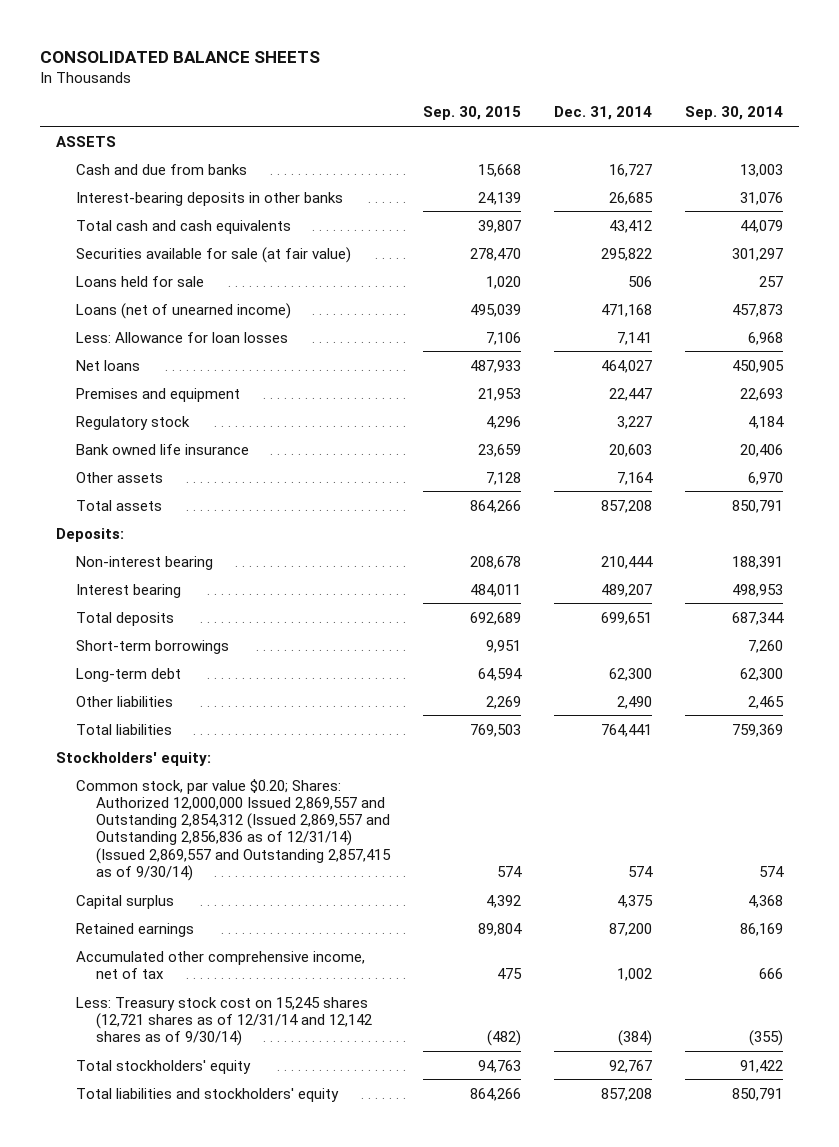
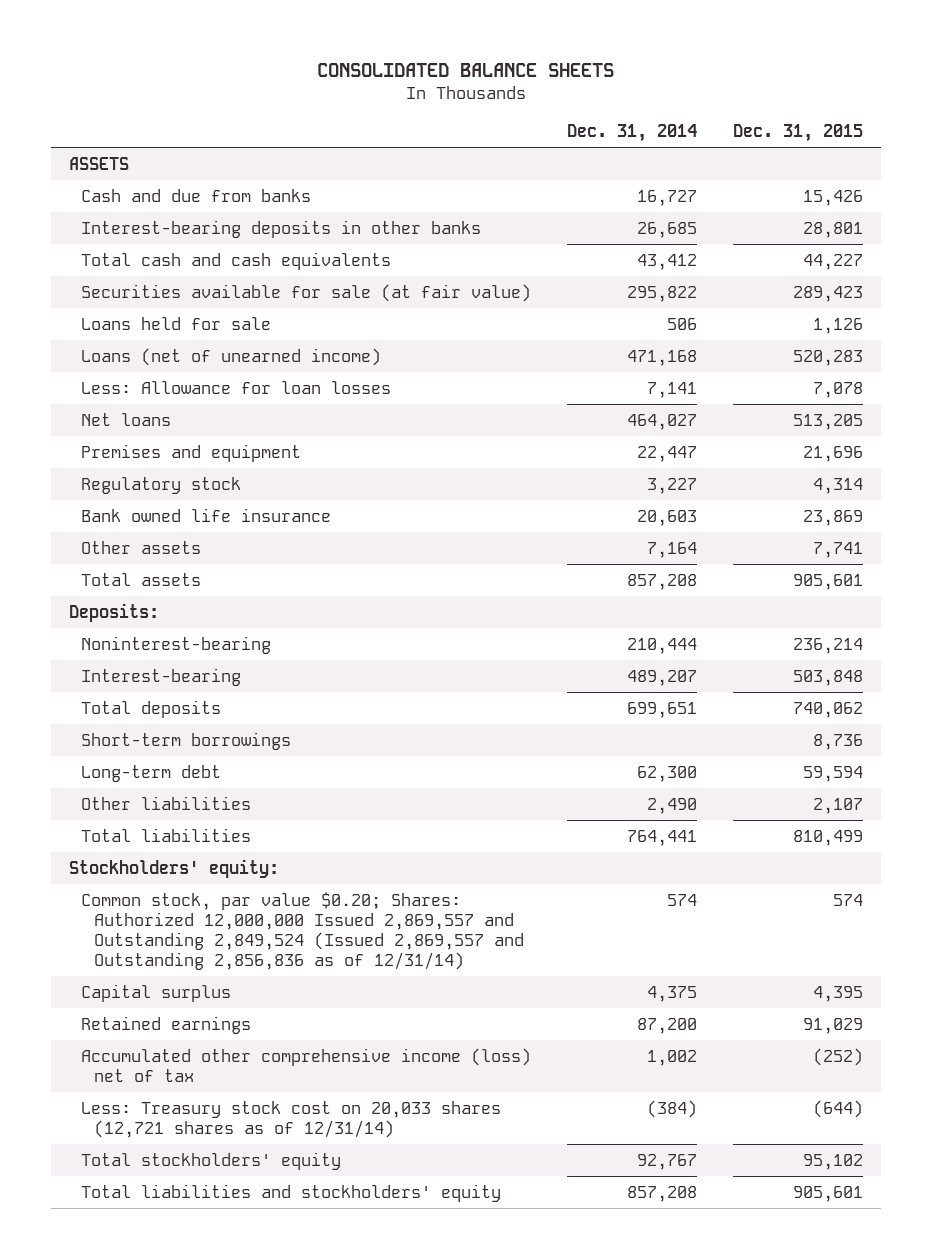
- | Sep. 30, 2015 | Dec. 31, 2014 | Sep. 30, 2014
+ | Dec. 31, 2014 | Dec. 31, 2015
- Non-interest bearing | 208,678 | 210,444 | 188,391
- Interest bearing | 484,011 | 489,207 | 498,953
+ Noninterest-bearing | 210,444 | 236,214
+ Interest-bearing | 489,207 | 503,848
- Common stock, par value $0.20; Shares: Authorized 12,000,000 Issued 2,869,557 and Outstanding 2,854,312 (Issued 2,869,557 and Outstanding 2,856,836 as of 12/31/14) (Issued 2,869,557 and Outstanding 2,857,415 as of 9/30/14) | 574 | 574 | 574
+ Common stock, par value $0.20; Shares: Authorized 12,000,000 Issued 2,869,557 and Outstanding 2,849,524 (Issued 2,869,557 and Outstanding 2,856,836 as of 12/31/14) | 574 | 574
- Accumulated other comprehensive income, net of tax | 475 | 1,002 | 666
- Less: Treasury stock cost on 15,245 shares (12,721 shares as of 12/31/14 and 12,142 shares as of 9/30/14) | (482) | (384) | (355)
+ Accumulated other comprehensive income (loss) net of tax | 1,002 | (252)
+ Less: Treasury stock cost on 20,033 shares (12,721 shares as of 12/31/14) | (384) | (644)

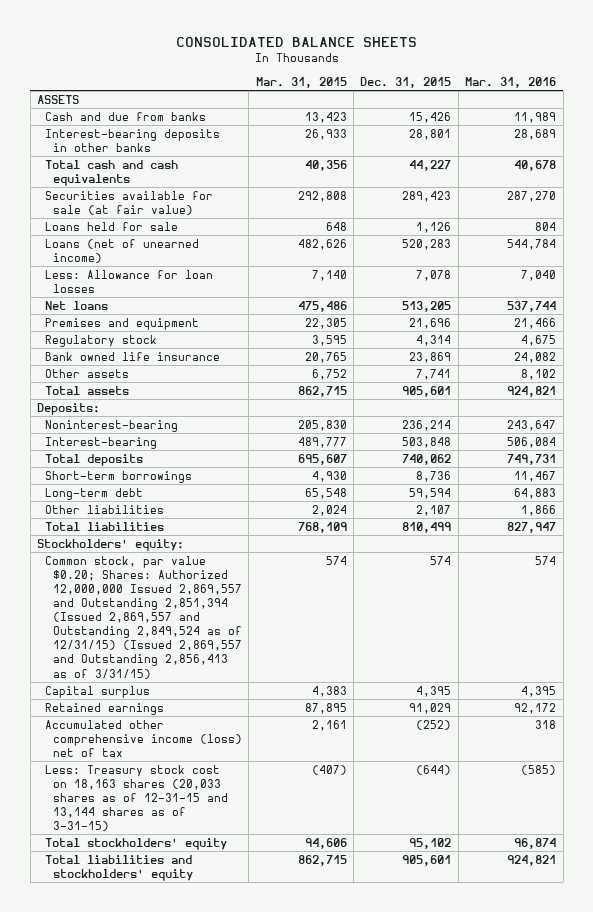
- | Dec. 31, 2014 | Dec. 31, 2015
+ | Mar. 31, 2015 | Dec. 31, 2015 | Mar. 31, 2016
- Common stock, par value $0.20; Shares: Authorized 12,000,000 Issued 2,869,557 and Outstanding 2,849,524 (Issued 2,869,557 and Outstanding 2,856,836 as of 12/31/14) | 574 | 574
+ Common stock, par value $0.20; Shares: Authorized 12,000,000 Issued 2,869,557 and Outstanding 2,851,394 (Issued 2,869,557 and Outstanding 2,849,524 as of 12/31/15) (Issued 2,869,557 and Outstanding 2,856,413 as of 3/31/15) | 574 | 574 | 574
- Less: Treasury stock cost on 20,033 shares (12,721 shares as of 12/31/14) | (384) | (644)
+ Less: Treasury stock cost on 18,163 shares (20,033 shares as of 12-31-15 and 13,144 shares as of 3-31-15) | (407) | (644) | (585)

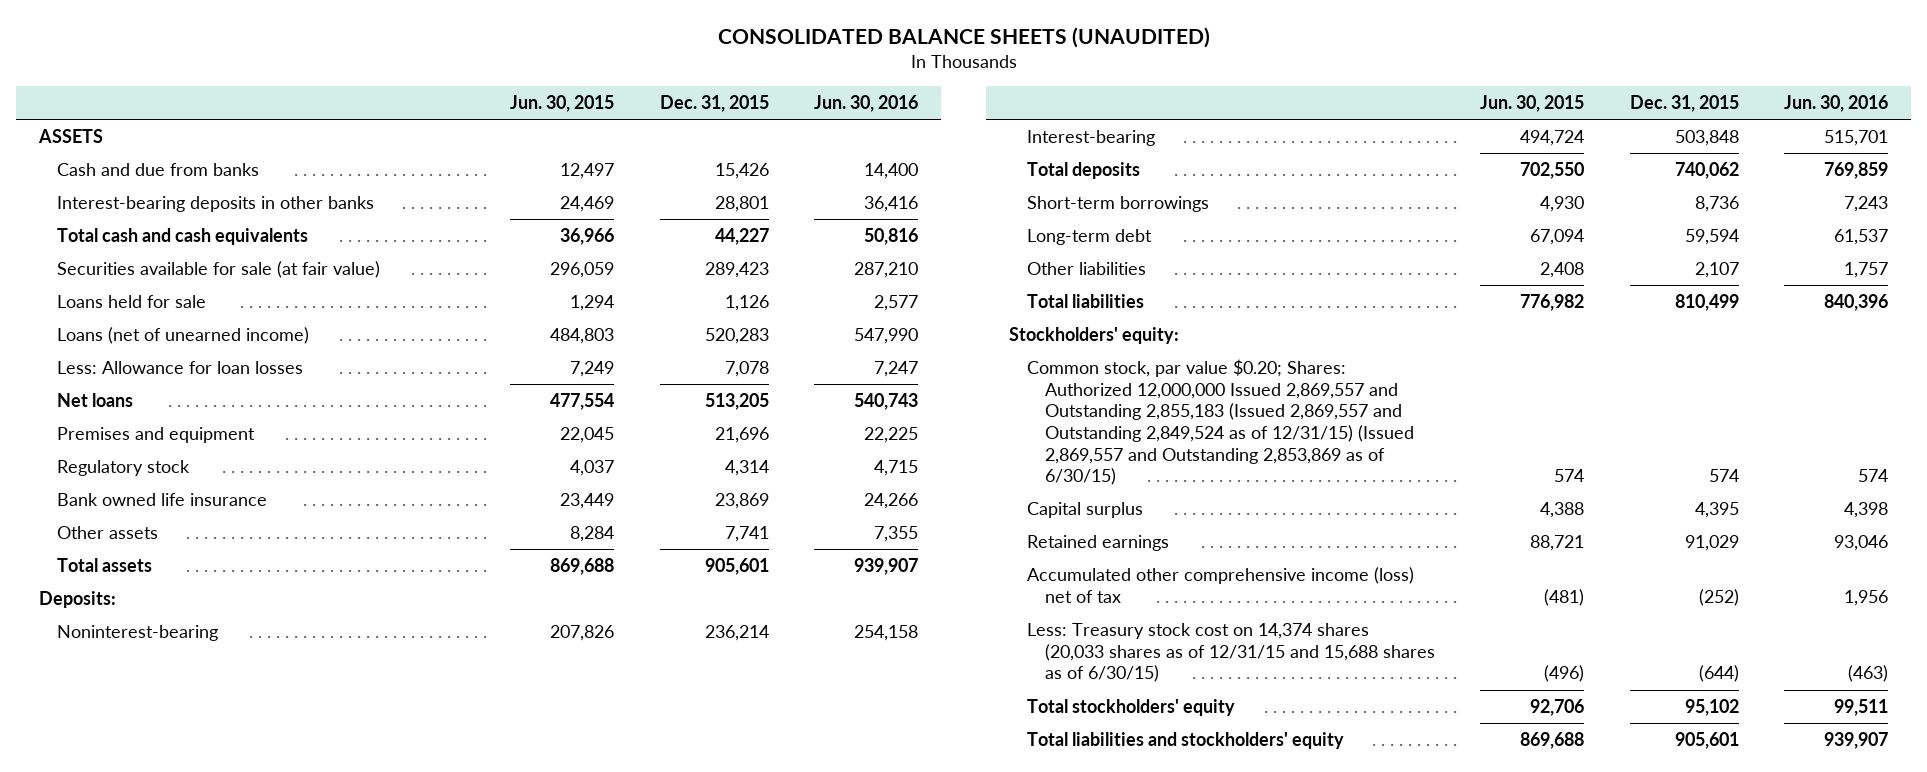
- CONSOLIDATED BALANCE SHEETS
+ CONSOLIDATED BALANCE SHEETS (UNAUDITED)
- | Mar. 31, 2015 | Dec. 31, 2015 | Mar. 31, 2016
+ | Jun. 30, 2015 | Dec. 31, 2015 | Jun. 30, 2016
- Common stock, par value $0.20; Shares: Authorized 12,000,000 Issued 2,869,557 and Outstanding 2,851,394 (Issued 2,869,557 and Outstanding 2,849,524 as of 12/31/15) (Issued 2,869,557 and Outstanding 2,856,413 as of 3/31/15) | 574 | 574 | 574
+ Common stock, par value $0.20; Shares: Authorized 12,000,000 Issued 2,869,557 and Outstanding 2,855,183 (Issued 2,869,557 and Outstanding 2,849,524 as of 12/31/15) (Issued 2,869,557 and Outstanding 2,853,869 as of 6/30/15) | 574 | 574 | 574
- Less: Treasury stock cost on 18,163 shares (20,033 shares as of 12-31-15 and 13,144 shares as of 3-31-15) | (407) | (644) | (585)
+ Less: Treasury stock cost on 14,374 shares (20,033 shares as of 12/31/15 and 15,688 shares as of 6/30/15) | (496) | (644) | (463)

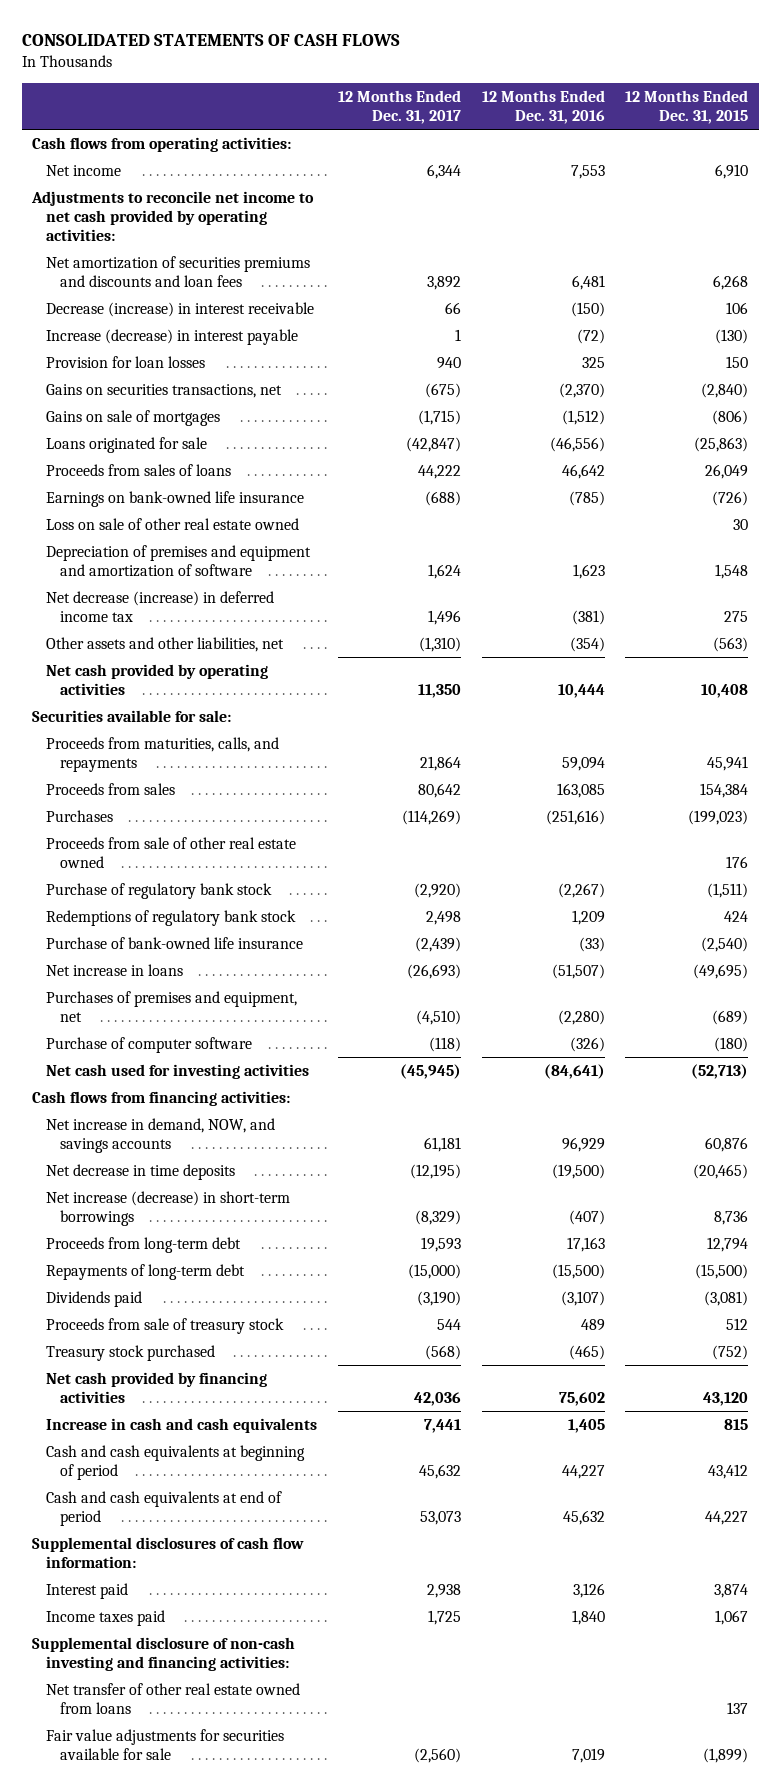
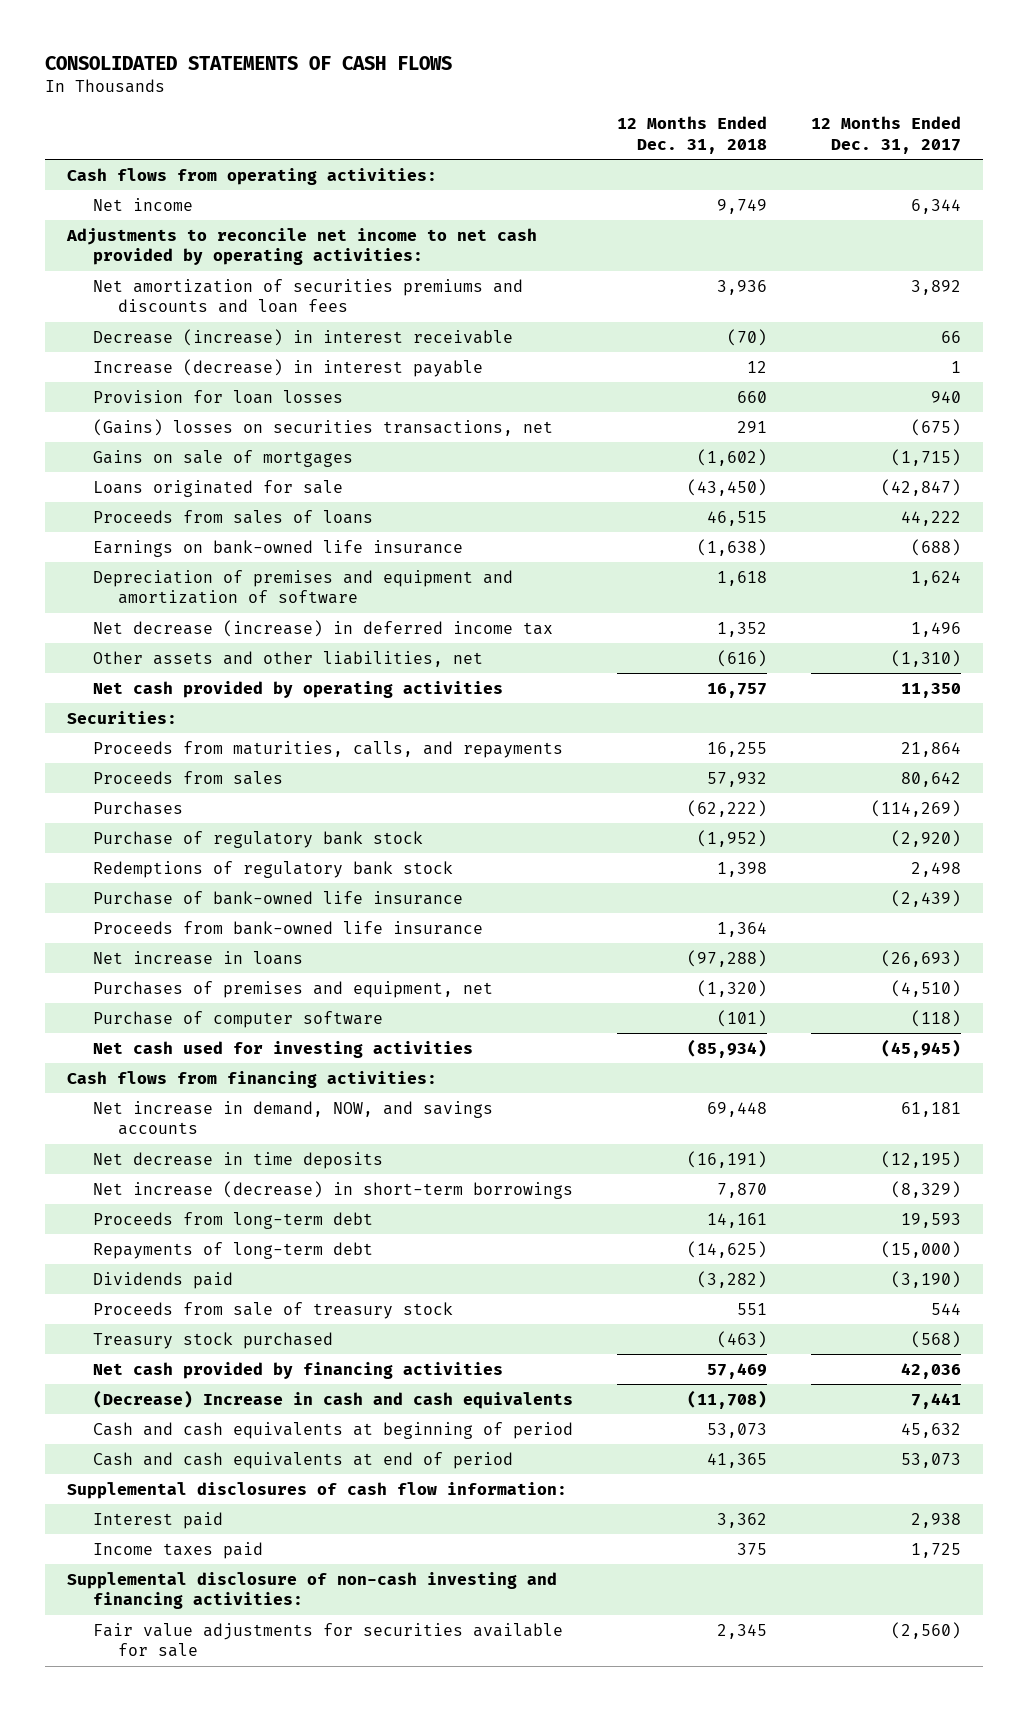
- | 12 Months Ended Dec. 31, 2017 | 12 Months Ended Dec. 31, 2016 | 12 Months Ended Dec. 31, 2015
+ | 12 Months Ended Dec. 31, 2018 | 12 Months Ended Dec. 31, 2017
- Gains on securities transactions, net | (675) | (2,370) | (2,840)
+ (Gains) losses on securities transactions, net | 291 | (675)
- Loss on sale of other real estate owned | | | 30
- Securities available for sale:
+ Securities:
- Proceeds from sale of other real estate owned | | | 176
+ Proceeds from bank-owned life insurance | 1,364 |
- Increase in cash and cash equivalents | 7,441 | 1,405 | 815
+ (Decrease) Increase in cash and cash equivalents | (11,708) | 7,441
- Net transfer of other real estate owned from loans | | | 137

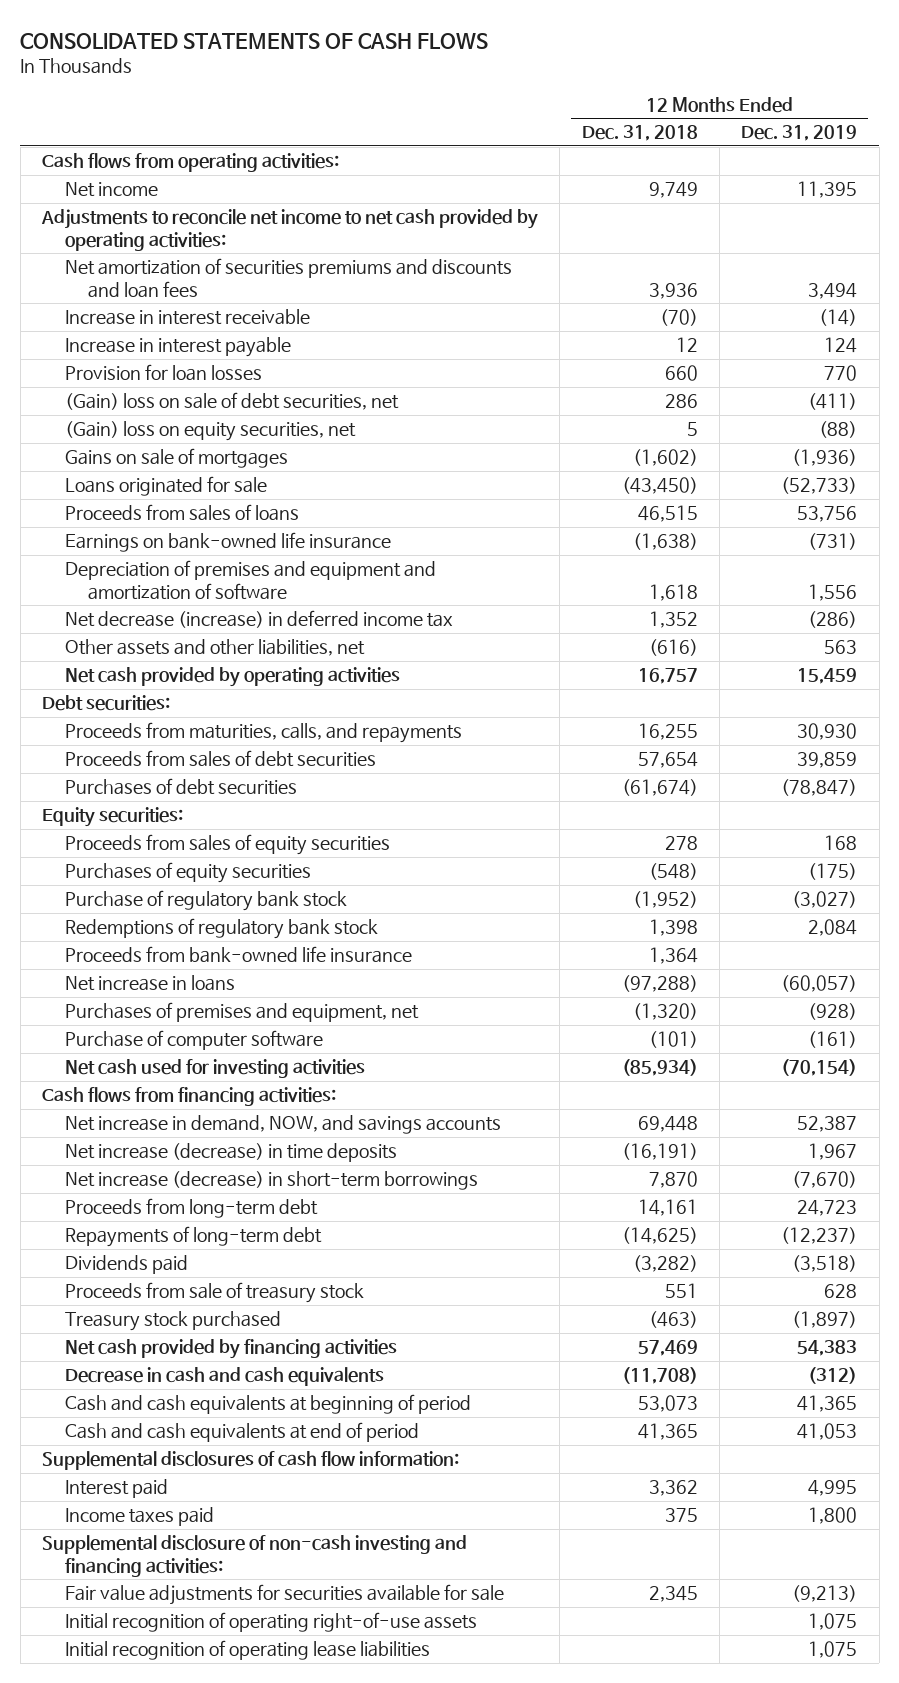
- | 12 Months Ended Dec. 31, 2018 | 12 Months Ended Dec. 31, 2017
+ | 12 Months Ended Dec. 31, 2018 | 12 Months Ended Dec. 31, 2019
- Decrease (increase) in interest receivable | (70) | 66
- Increase (decrease) in interest payable | 12 | 1
+ Increase in interest receivable | (70) | (14)
+ Increase in interest payable | 12 | 124
- (Gains) losses on securities transactions, net | 291 | (675)
+ (Gain) loss on sale of debt securities, net | 286 | (411)
+ (Gain) loss on equity securities, net | 5 | (88)
- Securities:
+ Debt securities:
- Proceeds from sales | 57,932 | 80,642
- Purchases | (62,222) | (114,269)
+ Proceeds from sales of debt securities | 57,654 | 39,859
+ Purchases of debt securities | (61,674) | (78,847)
+ Equity securities:
+ Proceeds from sales of equity securities | 278 | 168
+ Purchases of equity securities | (548) | (175)
- Purchase of bank-owned life insurance | | (2,439)
- Net decrease in time deposits | (16,191) | (12,195)
+ Net increase (decrease) in time deposits | (16,191) | 1,967
- (Decrease) Increase in cash and cash equivalents | (11,708) | 7,441
+ Decrease in cash and cash equivalents | (11,708) | (312)
+ Initial recognition of operating right-of-use assets | | 1,075
+ Initial recognition of operating lease liabilities | | 1,075

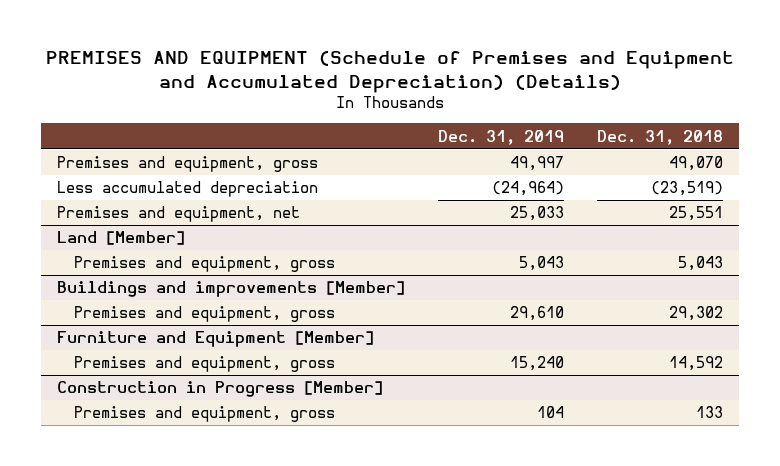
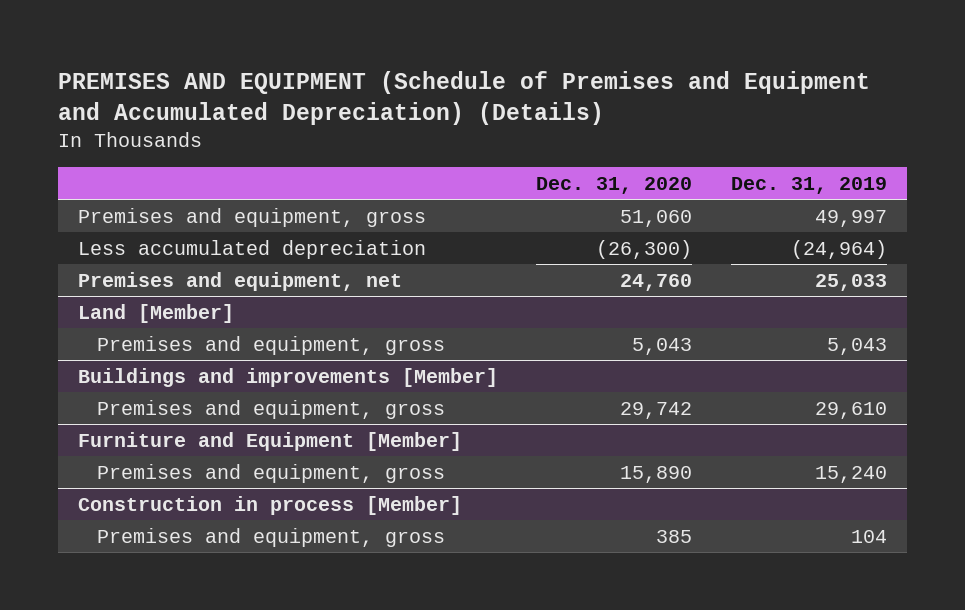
- | Dec. 31, 2019 | Dec. 31, 2018
+ | Dec. 31, 2020 | Dec. 31, 2019
- Construction in Progress [Member]
+ Construction in process [Member]

